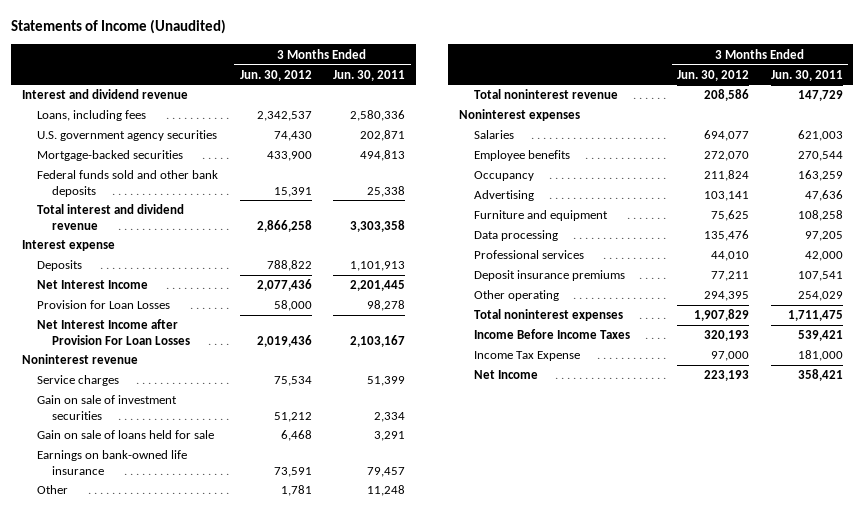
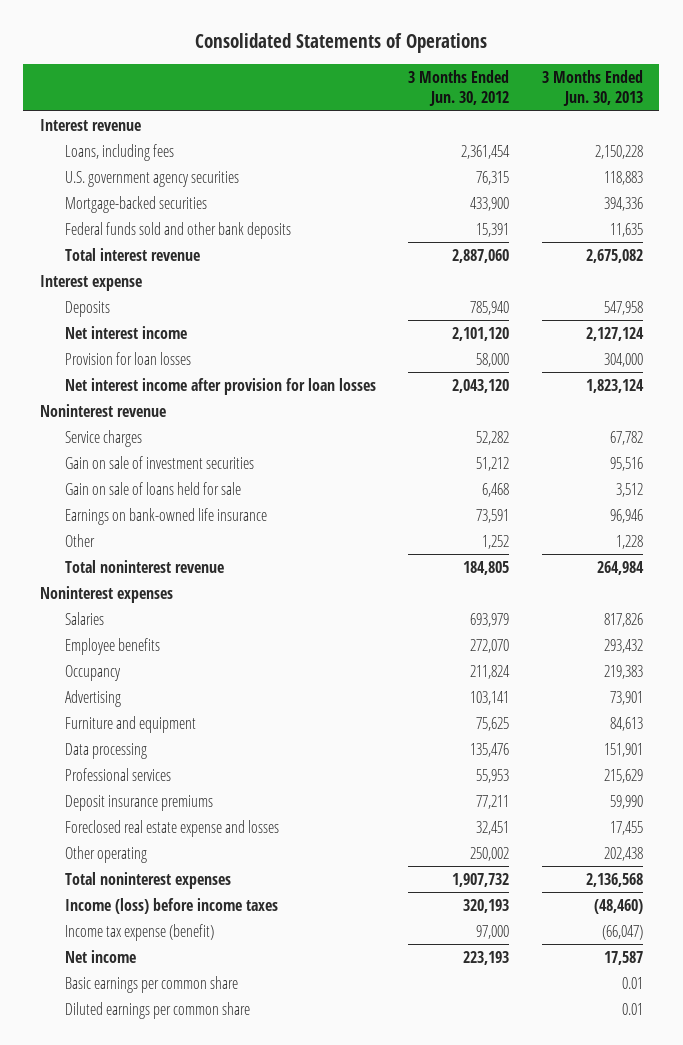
- Statements of Income (Unaudited)
+ Consolidated Statements of Operations
- | 3 Months Ended Jun. 30, 2012 | 3 Months Ended Jun. 30, 2011
+ | 3 Months Ended Jun. 30, 2012 | 3 Months Ended Jun. 30, 2013
- Interest and dividend revenue
- Loans, including fees | 2,342,537 | 2,580,336
- U.S. government agency securities | 74,430 | 202,871
+ Interest revenue
+ Loans, including fees | 2,361,454 | 2,150,228
+ U.S. government agency securities | 76,315 | 118,883
- Total interest and dividend revenue | 2,866,258 | 3,303,358
+ Total interest revenue | 2,887,060 | 2,675,082
- Deposits | 788,822 | 1,101,913
- Net Interest Income | 2,077,436 | 2,201,445
- Provision for Loan Losses | 58,000 | 98,278
- Net Interest Income after Provision For Loan Losses | 2,019,436 | 2,103,167
+ Deposits | 785,940 | 547,958
+ Net interest income | 2,101,120 | 2,127,124
+ Provision for loan losses | 58,000 | 304,000
+ Net interest income after provision for loan losses | 2,043,120 | 1,823,124
- Service charges | 75,534 | 51,399
+ Service charges | 52,282 | 67,782
- Other | 1,781 | 11,248
- Total noninterest revenue | 208,586 | 147,729
+ Other | 1,252 | 1,228
+ Total noninterest revenue | 184,805 | 264,984
- Salaries | 694,077 | 621,003
+ Salaries | 693,979 | 817,826
- Professional services | 44,010 | 42,000
+ Professional services | 55,953 | 215,629
- Other operating | 294,395 | 254,029
- Total noninterest expenses | 1,907,829 | 1,711,475
- Income Before Income Taxes | 320,193 | 539,421
- Income Tax Expense | 97,000 | 181,000
- Net Income | 223,193 | 358,421
+ Foreclosed real estate expense and losses | 32,451 | 17,455
+ Other operating | 250,002 | 202,438
+ Total noninterest expenses | 1,907,732 | 2,136,568
+ Income (loss) before income taxes | 320,193 | (48,460)
+ Income tax expense (benefit) | 97,000 | (66,047)
+ Net income | 223,193 | 17,587
+ Basic earnings per common share | | 0.01
+ Diluted earnings per common share | | 0.01

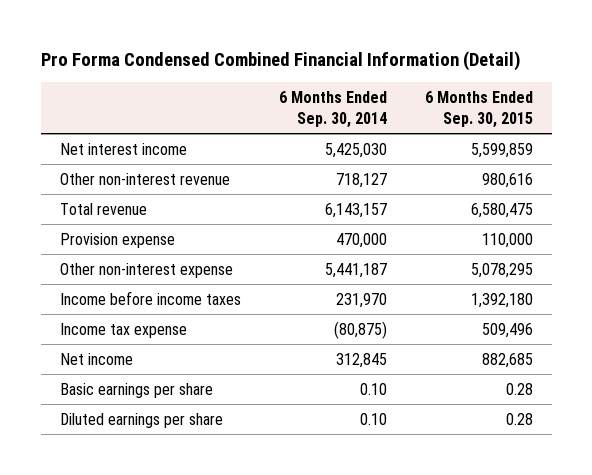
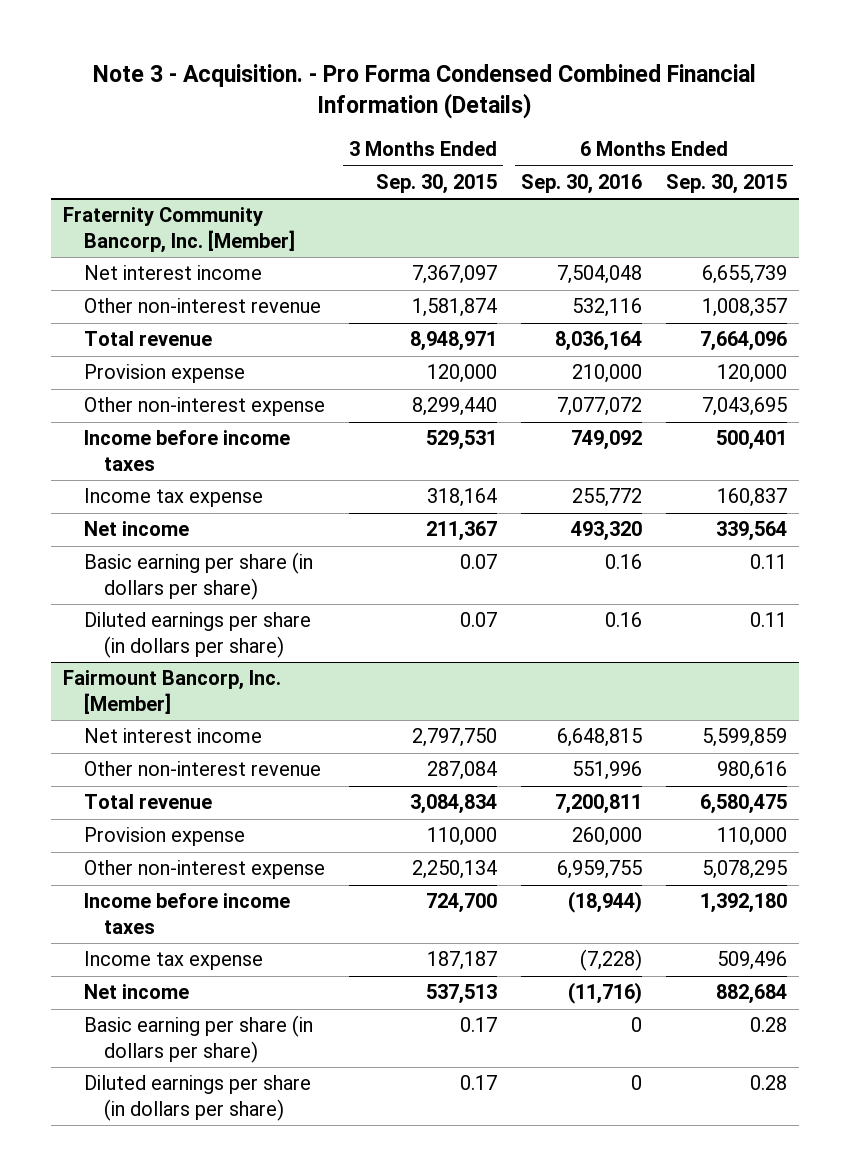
- Pro Forma Condensed Combined Financial Information (Detail)
+ Note 3 - Acquisition. - Pro Forma Condensed Combined Financial Information (Details)
- | 6 Months Ended Sep. 30, 2014 | 6 Months Ended Sep. 30, 2015
+ | 3 Months Ended Sep. 30, 2015 | 6 Months Ended Sep. 30, 2016 | 6 Months Ended Sep. 30, 2015
+ Fraternity Community Bancorp, Inc. [Member]
+ Net interest income | 7,367,097 | 7,504,048 | 6,655,739
+ Other non-interest revenue | 1,581,874 | 532,116 | 1,008,357
+ Total revenue | 8,948,971 | 8,036,164 | 7,664,096
+ Provision expense | 120,000 | 210,000 | 120,000
+ Other non-interest expense | 8,299,440 | 7,077,072 | 7,043,695
+ Income before income taxes | 529,531 | 749,092 | 500,401
+ Income tax expense | 318,164 | 255,772 | 160,837
+ Net income | 211,367 | 493,320 | 339,564
+ Basic earning per share (in dollars per share) | 0.07 | 0.16 | 0.11
+ Diluted earnings per share (in dollars per share) | 0.07 | 0.16 | 0.11
+ Fairmount Bancorp, Inc. [Member]
- Net income | 312,845 | 882,685
- Basic earnings per share | 0.10 | 0.28
- Diluted earnings per share | 0.10 | 0.28
+ Net income | 537,513 | (11,716) | 882,684
+ Basic earning per share (in dollars per share) | 0.17 | 0 | 0.28
+ Diluted earnings per share (in dollars per share) | 0.17 | 0 | 0.28

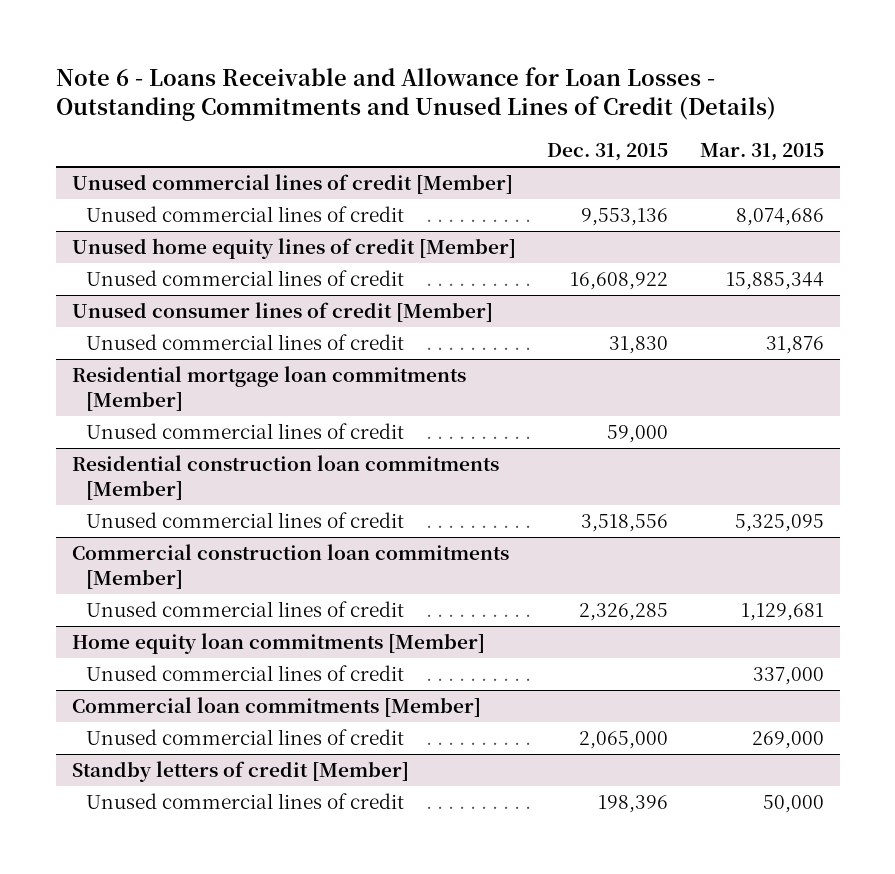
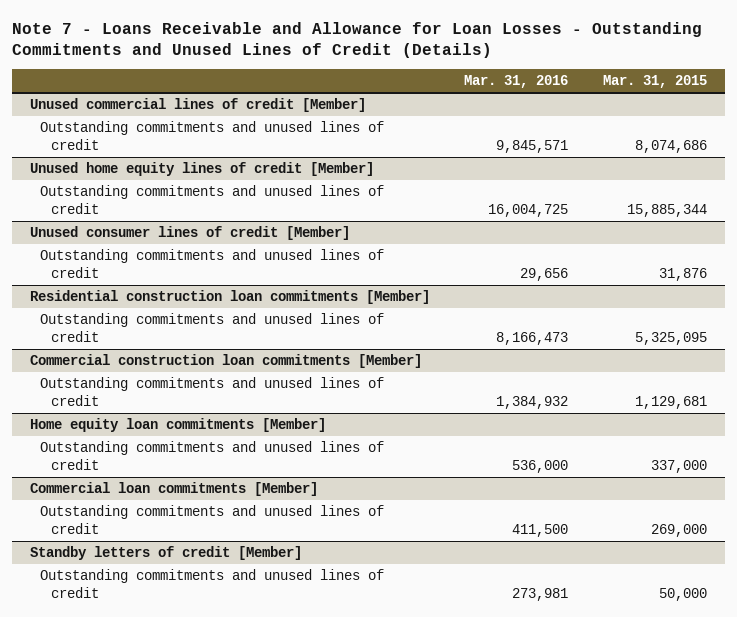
- Note 6 - Loans Receivable and Allowance for Loan Losses - Outstanding Commitments and Unused Lines of Credit (Details)
+ Note 7 - Loans Receivable and Allowance for Loan Losses - Outstanding Commitments and Unused Lines of Credit (Details)
- | Dec. 31, 2015 | Mar. 31, 2015
+ | Mar. 31, 2016 | Mar. 31, 2015
@ Unused commercial lines of credit [Member]
- Unused commercial lines of credit | 9,553,136 | 8,074,686
+ Outstanding commitments and unused lines of credit | 9,845,571 | 8,074,686
@ Unused home equity lines of credit [Member]
- Unused commercial lines of credit | 16,608,922 | 15,885,344
+ Outstanding commitments and unused lines of credit | 16,004,725 | 15,885,344
@ Unused consumer lines of credit [Member]
- Unused commercial lines of credit | 31,830 | 31,876
- Residential mortgage loan commitments [Member]
- Unused commercial lines of credit | 59,000 |
@ Unused consumer lines of credit [Member]
+ Outstanding commitments and unused lines of credit | 29,656 | 31,876
@ Residential construction loan commitments [Member]
- Unused commercial lines of credit | 3,518,556 | 5,325,095
+ Outstanding commitments and unused lines of credit | 8,166,473 | 5,325,095
@ Commercial construction loan commitments [Member]
- Unused commercial lines of credit | 2,326,285 | 1,129,681
+ Outstanding commitments and unused lines of credit | 1,384,932 | 1,129,681
@ Home equity loan commitments [Member]
- Unused commercial lines of credit | | 337,000
+ Outstanding commitments and unused lines of credit | 536,000 | 337,000
@ Commercial loan commitments [Member]
- Unused commercial lines of credit | 2,065,000 | 269,000
+ Outstanding commitments and unused lines of credit | 411,500 | 269,000
@ Standby letters of credit [Member]
- Unused commercial lines of credit | 198,396 | 50,000
+ Outstanding commitments and unused lines of credit | 273,981 | 50,000

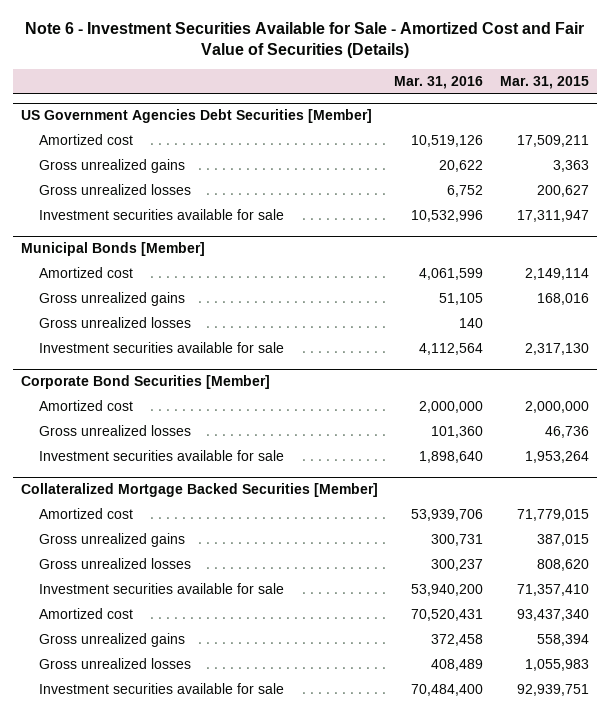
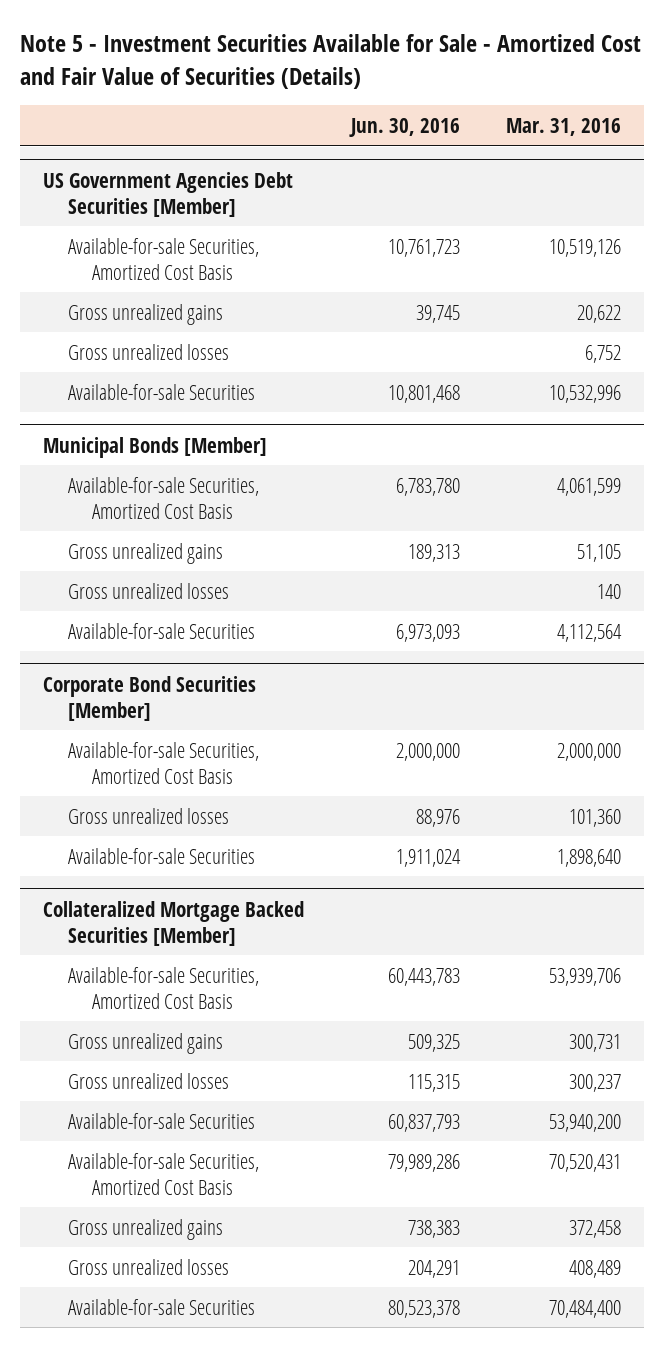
- Note 6 - Investment Securities Available for Sale - Amortized Cost and Fair Value of Securities (Details)
+ Note 5 - Investment Securities Available for Sale - Amortized Cost and Fair Value of Securities (Details)
- | Mar. 31, 2016 | Mar. 31, 2015
+ | Jun. 30, 2016 | Mar. 31, 2016
@ US Government Agencies Debt Securities [Member]
- Amortized cost | 10,519,126 | 17,509,211
+ Available-for-sale Securities, Amortized Cost Basis | 10,761,723 | 10,519,126
- Investment securities available for sale | 10,532,996 | 17,311,947
+ Available-for-sale Securities | 10,801,468 | 10,532,996
@ Municipal Bonds [Member]
- Amortized cost | 4,061,599 | 2,149,114
+ Available-for-sale Securities, Amortized Cost Basis | 6,783,780 | 4,061,599
- Investment securities available for sale | 4,112,564 | 2,317,130
+ Available-for-sale Securities | 6,973,093 | 4,112,564
@ Corporate Bond Securities [Member]
- Amortized cost | 2,000,000 | 2,000,000
+ Available-for-sale Securities, Amortized Cost Basis | 2,000,000 | 2,000,000
- Investment securities available for sale | 1,898,640 | 1,953,264
+ Available-for-sale Securities | 1,911,024 | 1,898,640
@ Collateralized Mortgage Backed Securities [Member]
- Amortized cost | 53,939,706 | 71,779,015
+ Available-for-sale Securities, Amortized Cost Basis | 60,443,783 | 53,939,706
- Investment securities available for sale | 53,940,200 | 71,357,410
- Amortized cost | 70,520,431 | 93,437,340
+ Available-for-sale Securities | 60,837,793 | 53,940,200
+ Available-for-sale Securities, Amortized Cost Basis | 79,989,286 | 70,520,431
- Investment securities available for sale | 70,484,400 | 92,939,751
+ Available-for-sale Securities | 80,523,378 | 70,484,400

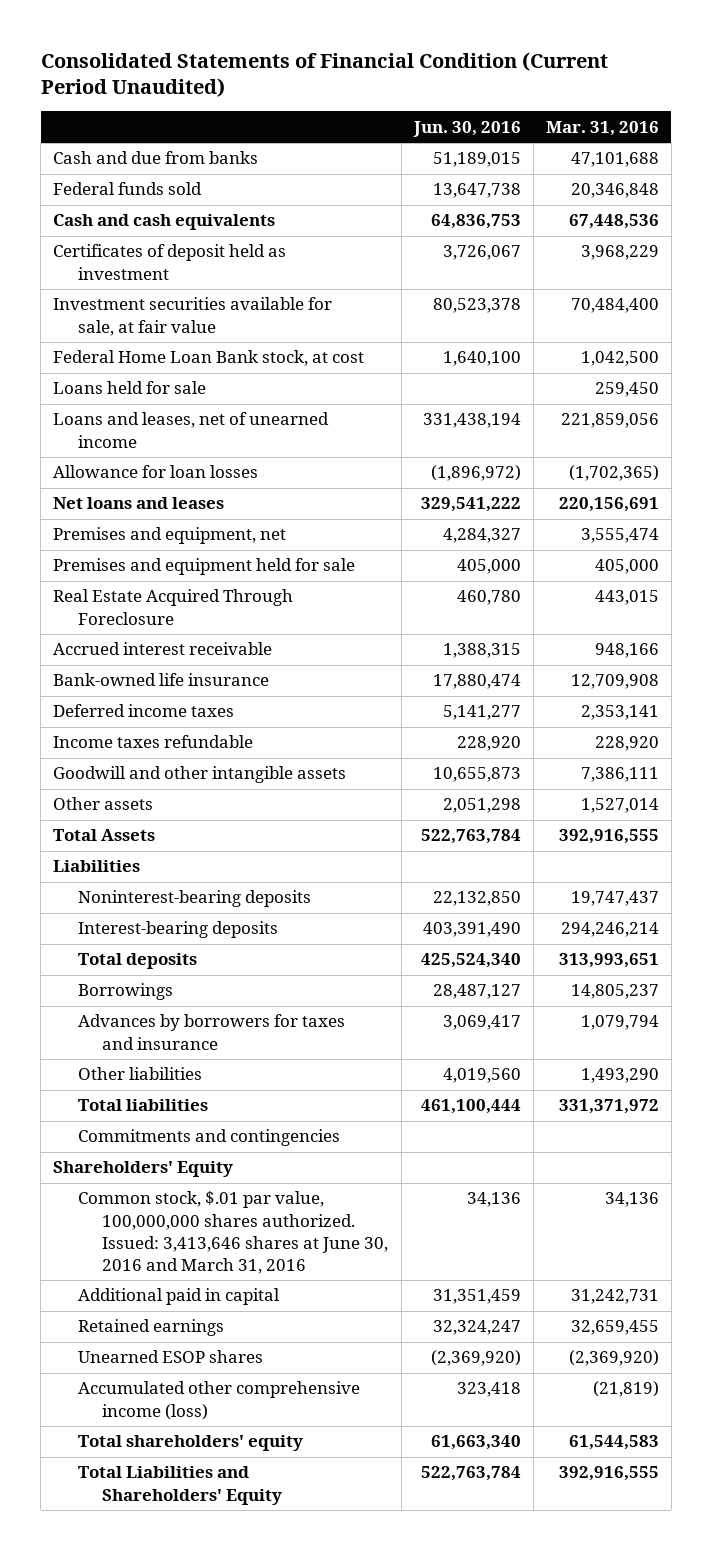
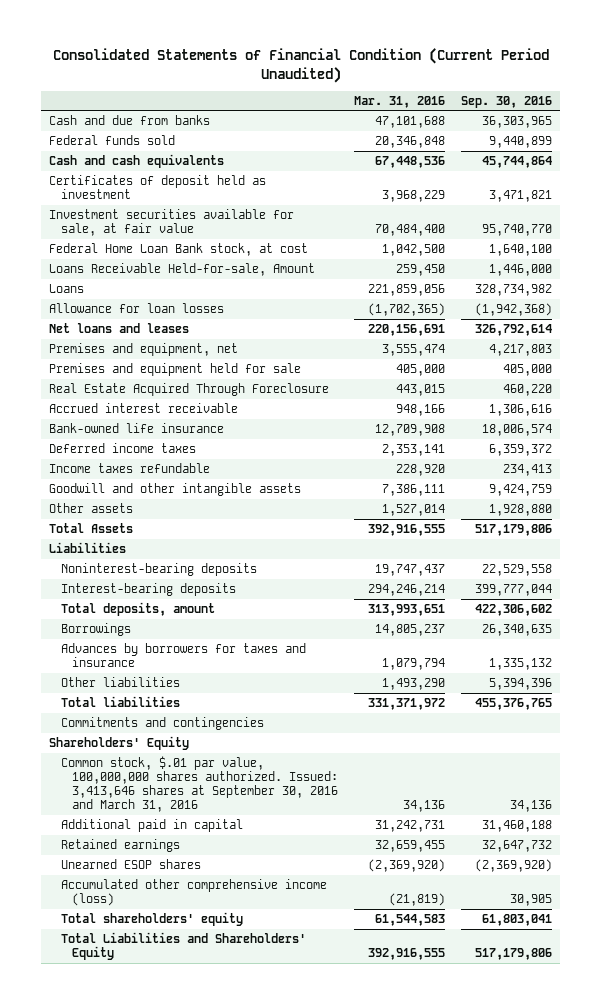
- | Jun. 30, 2016 | Mar. 31, 2016
+ | Mar. 31, 2016 | Sep. 30, 2016
- Loans held for sale | | 259,450
- Loans and leases, net of unearned income | 331,438,194 | 221,859,056
+ Loans Receivable Held-for-sale, Amount | 259,450 | 1,446,000
+ Loans | 221,859,056 | 328,734,982
- Total deposits | 425,524,340 | 313,993,651
+ Total deposits, amount | 313,993,651 | 422,306,602
- Common stock, $.01 par value, 100,000,000 shares authorized. Issued: 3,413,646 shares at June 30, 2016 and March 31, 2016 | 34,136 | 34,136
+ Common stock, $.01 par value, 100,000,000 shares authorized. Issued: 3,413,646 shares at September 30, 2016 and March 31, 2016 | 34,136 | 34,136

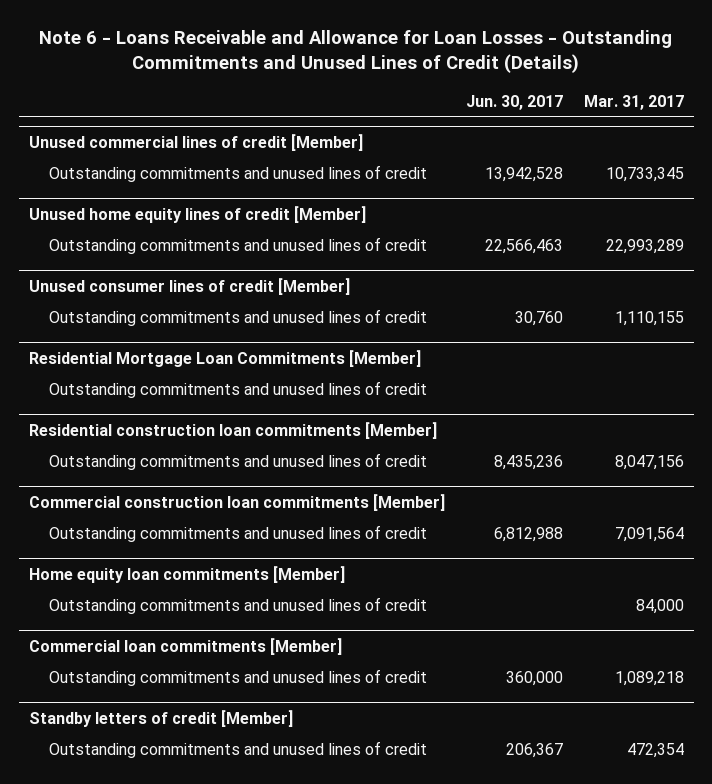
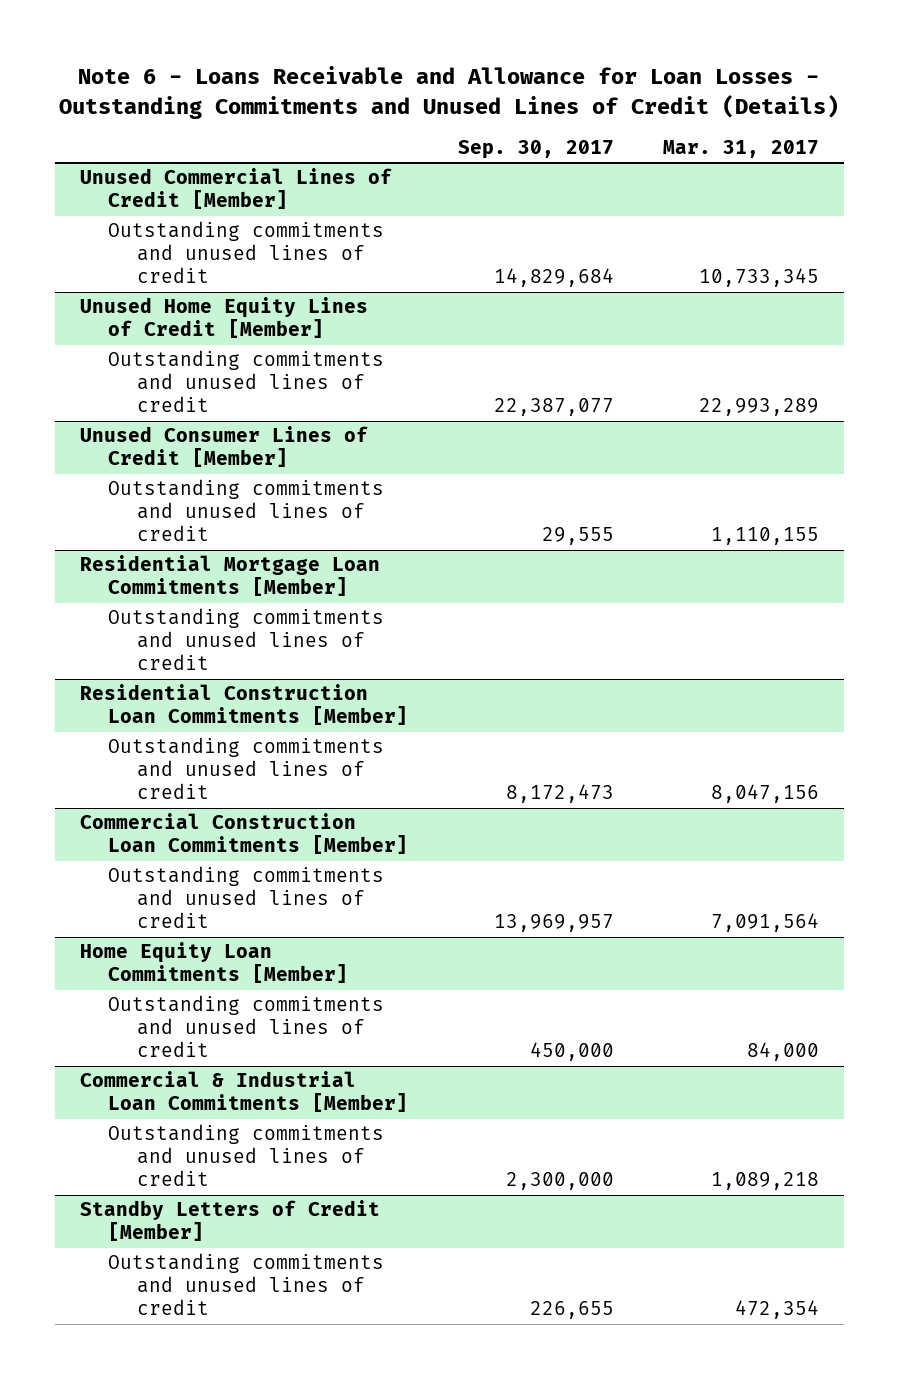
- | Jun. 30, 2017 | Mar. 31, 2017
+ | Sep. 30, 2017 | Mar. 31, 2017
- Unused commercial lines of credit [Member]
+ Unused Commercial Lines of Credit [Member]
- Unused home equity lines of credit [Member]
+ Unused Home Equity Lines of Credit [Member]
- Unused consumer lines of credit [Member]
+ Unused Consumer Lines of Credit [Member]
- Residential construction loan commitments [Member]
+ Residential Construction Loan Commitments [Member]
- Commercial construction loan commitments [Member]
+ Commercial Construction Loan Commitments [Member]
- Home equity loan commitments [Member]
+ Home Equity Loan Commitments [Member]
- Commercial loan commitments [Member]
+ Commercial & Industrial Loan Commitments [Member]
- Standby letters of credit [Member]
+ Standby Letters of Credit [Member]

